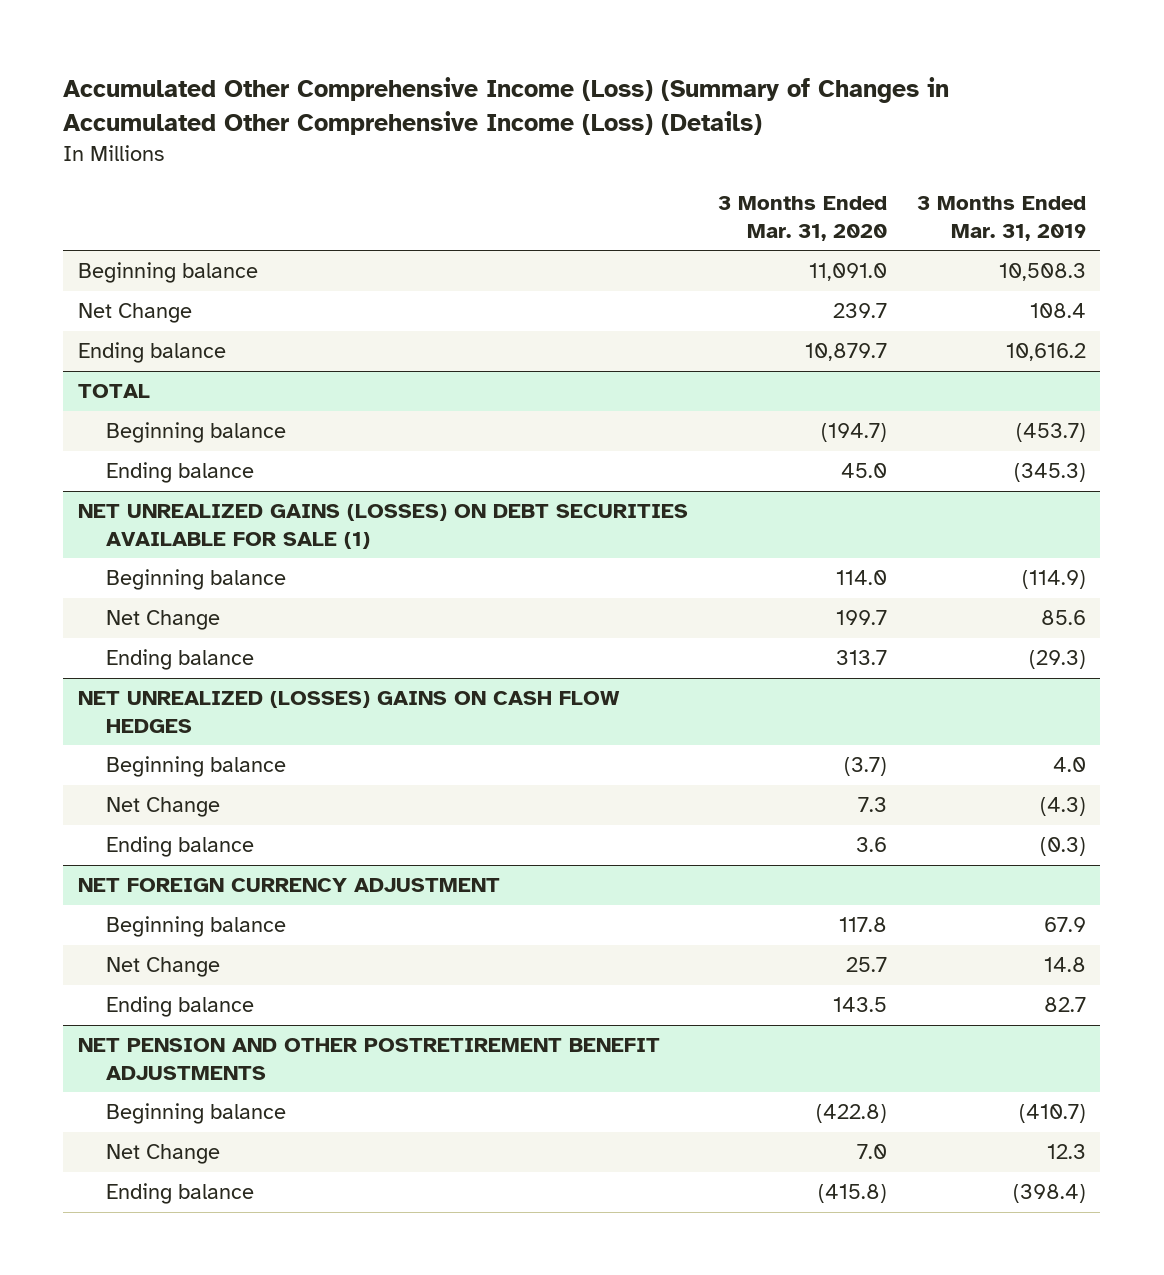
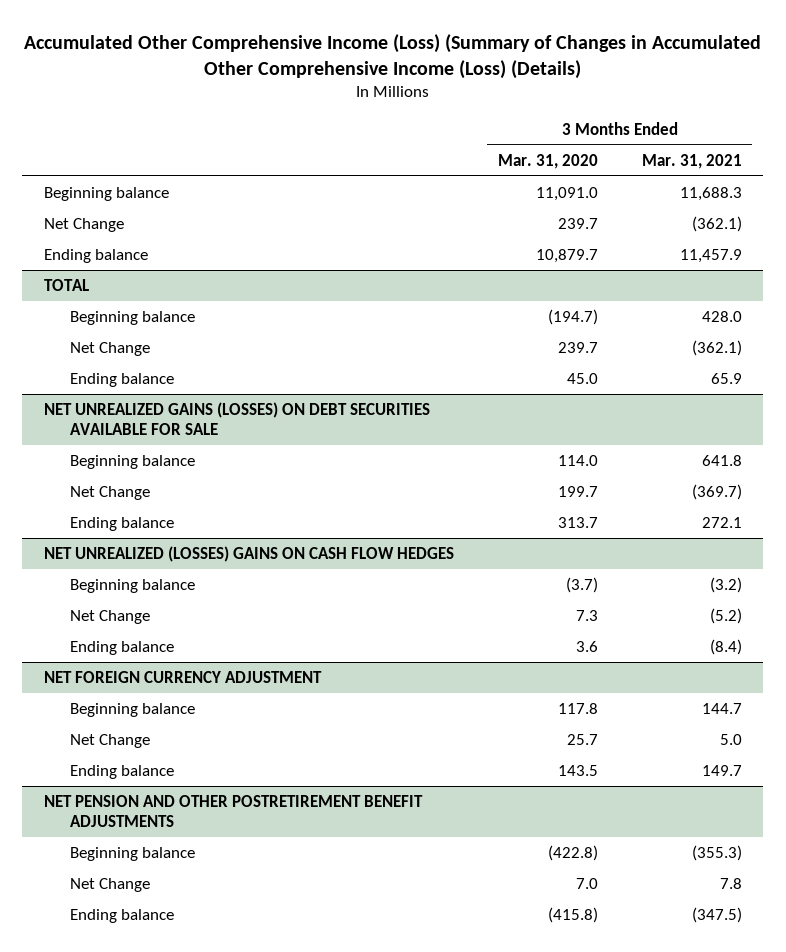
- | 3 Months Ended Mar. 31, 2020 | 3 Months Ended Mar. 31, 2019
+ | 3 Months Ended Mar. 31, 2020 | 3 Months Ended Mar. 31, 2021
@ TOTAL
+ Net Change | 239.7 | (362.1)
- NET UNREALIZED GAINS (LOSSES) ON DEBT SECURITIES AVAILABLE FOR SALE (1)
+ NET UNREALIZED GAINS (LOSSES) ON DEBT SECURITIES AVAILABLE FOR SALE

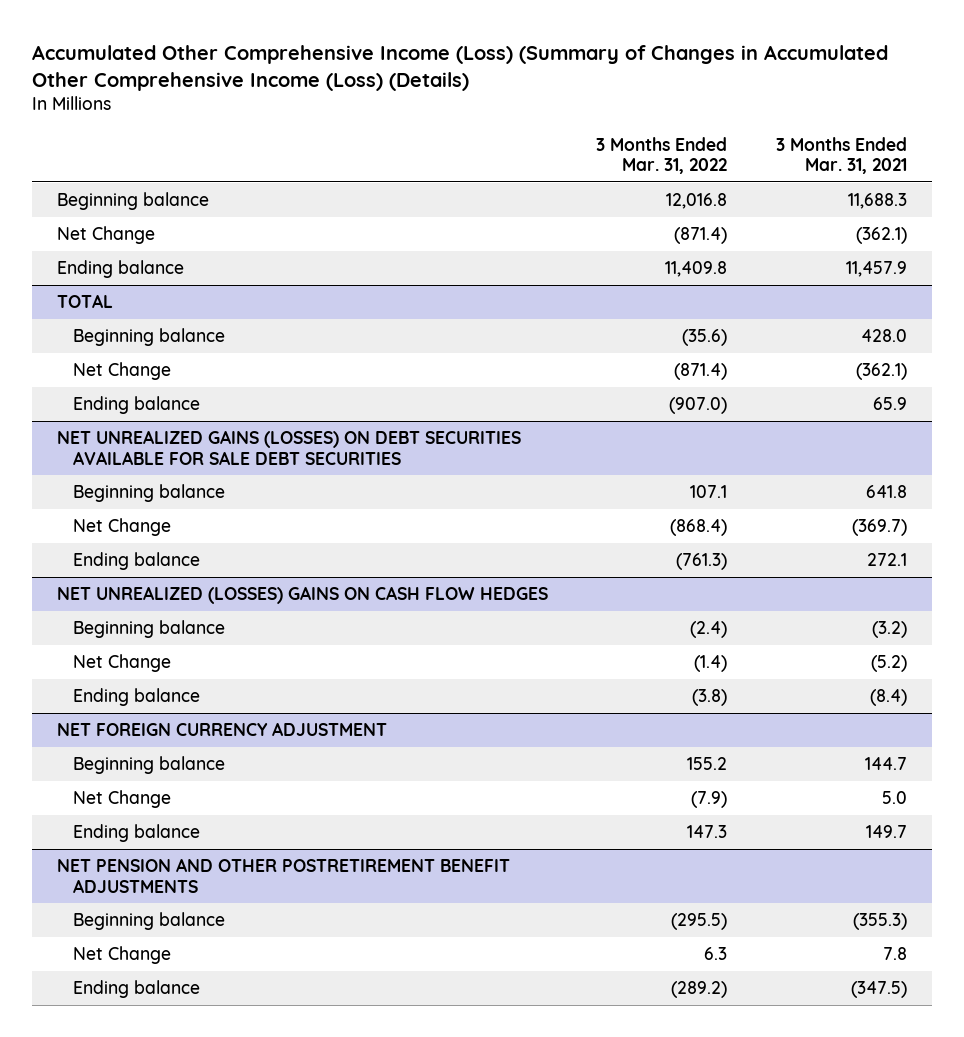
- | 3 Months Ended Mar. 31, 2020 | 3 Months Ended Mar. 31, 2021
+ | 3 Months Ended Mar. 31, 2022 | 3 Months Ended Mar. 31, 2021
- NET UNREALIZED GAINS (LOSSES) ON DEBT SECURITIES AVAILABLE FOR SALE
+ NET UNREALIZED GAINS (LOSSES) ON DEBT SECURITIES AVAILABLE FOR SALE DEBT SECURITIES

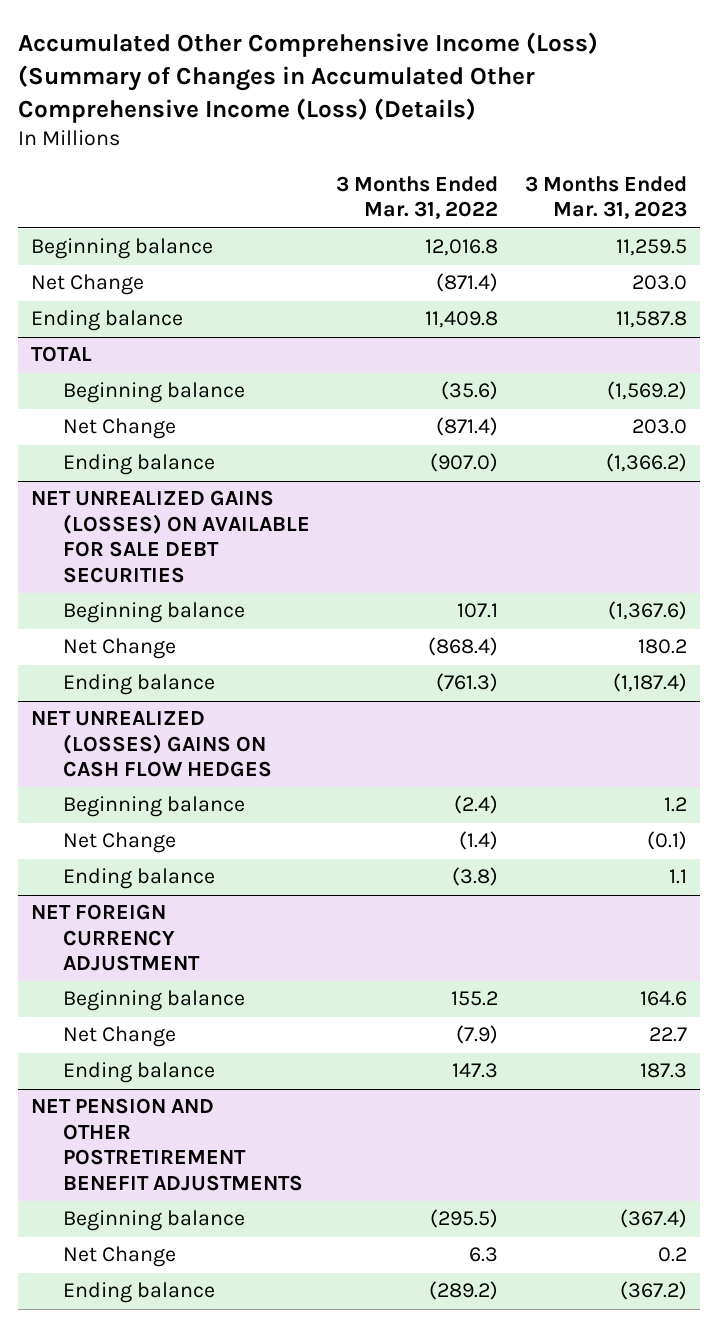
- | 3 Months Ended Mar. 31, 2022 | 3 Months Ended Mar. 31, 2021
+ | 3 Months Ended Mar. 31, 2022 | 3 Months Ended Mar. 31, 2023
- NET UNREALIZED GAINS (LOSSES) ON DEBT SECURITIES AVAILABLE FOR SALE DEBT SECURITIES
+ NET UNREALIZED GAINS (LOSSES) ON AVAILABLE FOR SALE DEBT SECURITIES

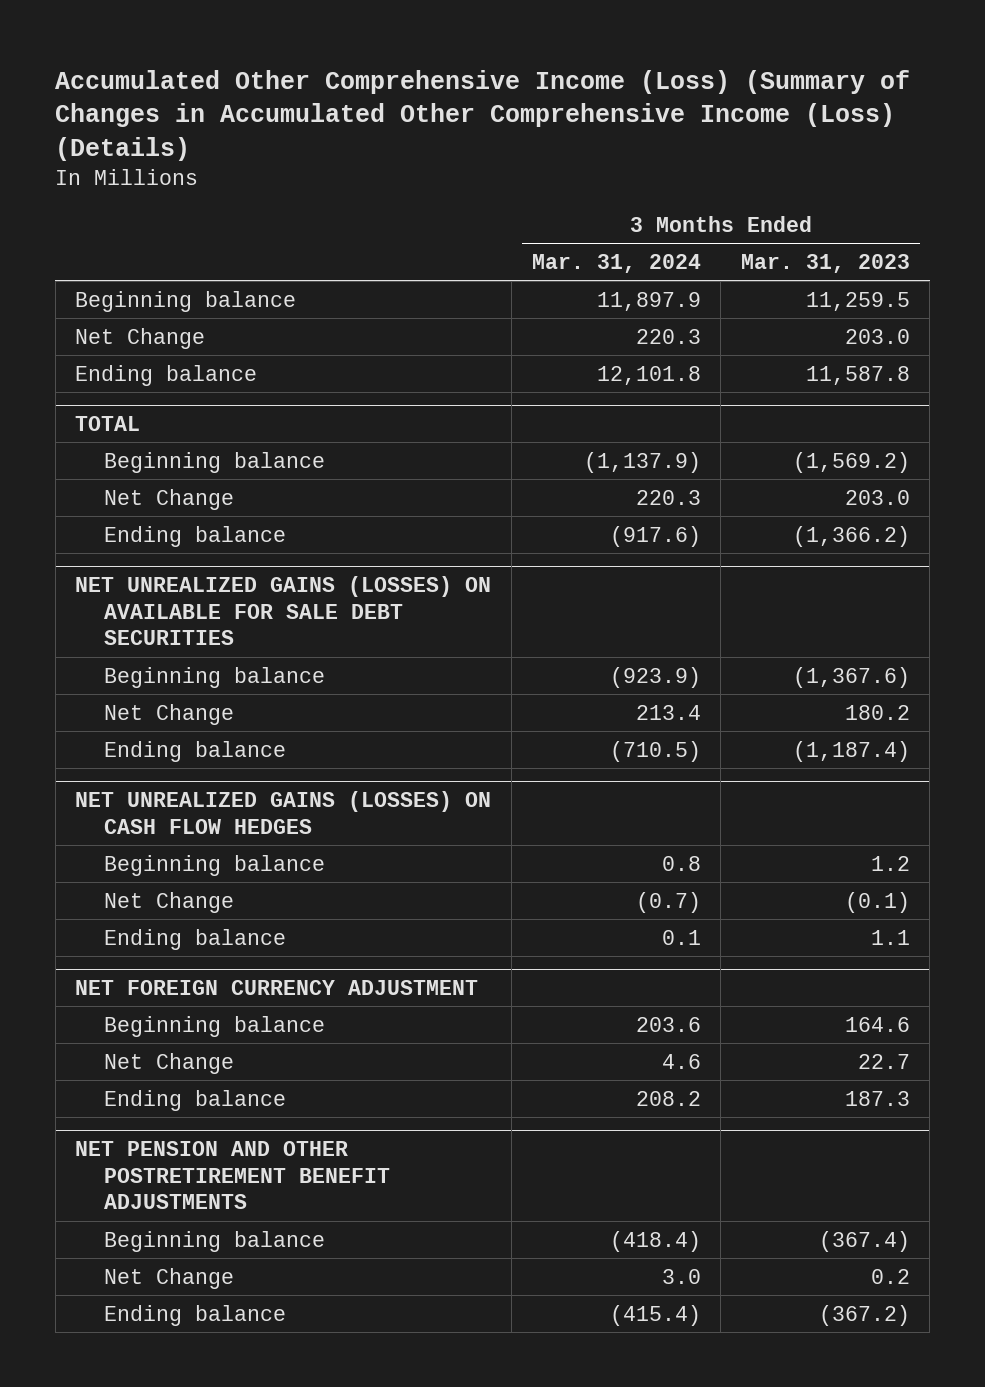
- | 3 Months Ended Mar. 31, 2022 | 3 Months Ended Mar. 31, 2023
+ | 3 Months Ended Mar. 31, 2024 | 3 Months Ended Mar. 31, 2023
- NET UNREALIZED (LOSSES) GAINS ON CASH FLOW HEDGES
+ NET UNREALIZED GAINS (LOSSES) ON CASH FLOW HEDGES

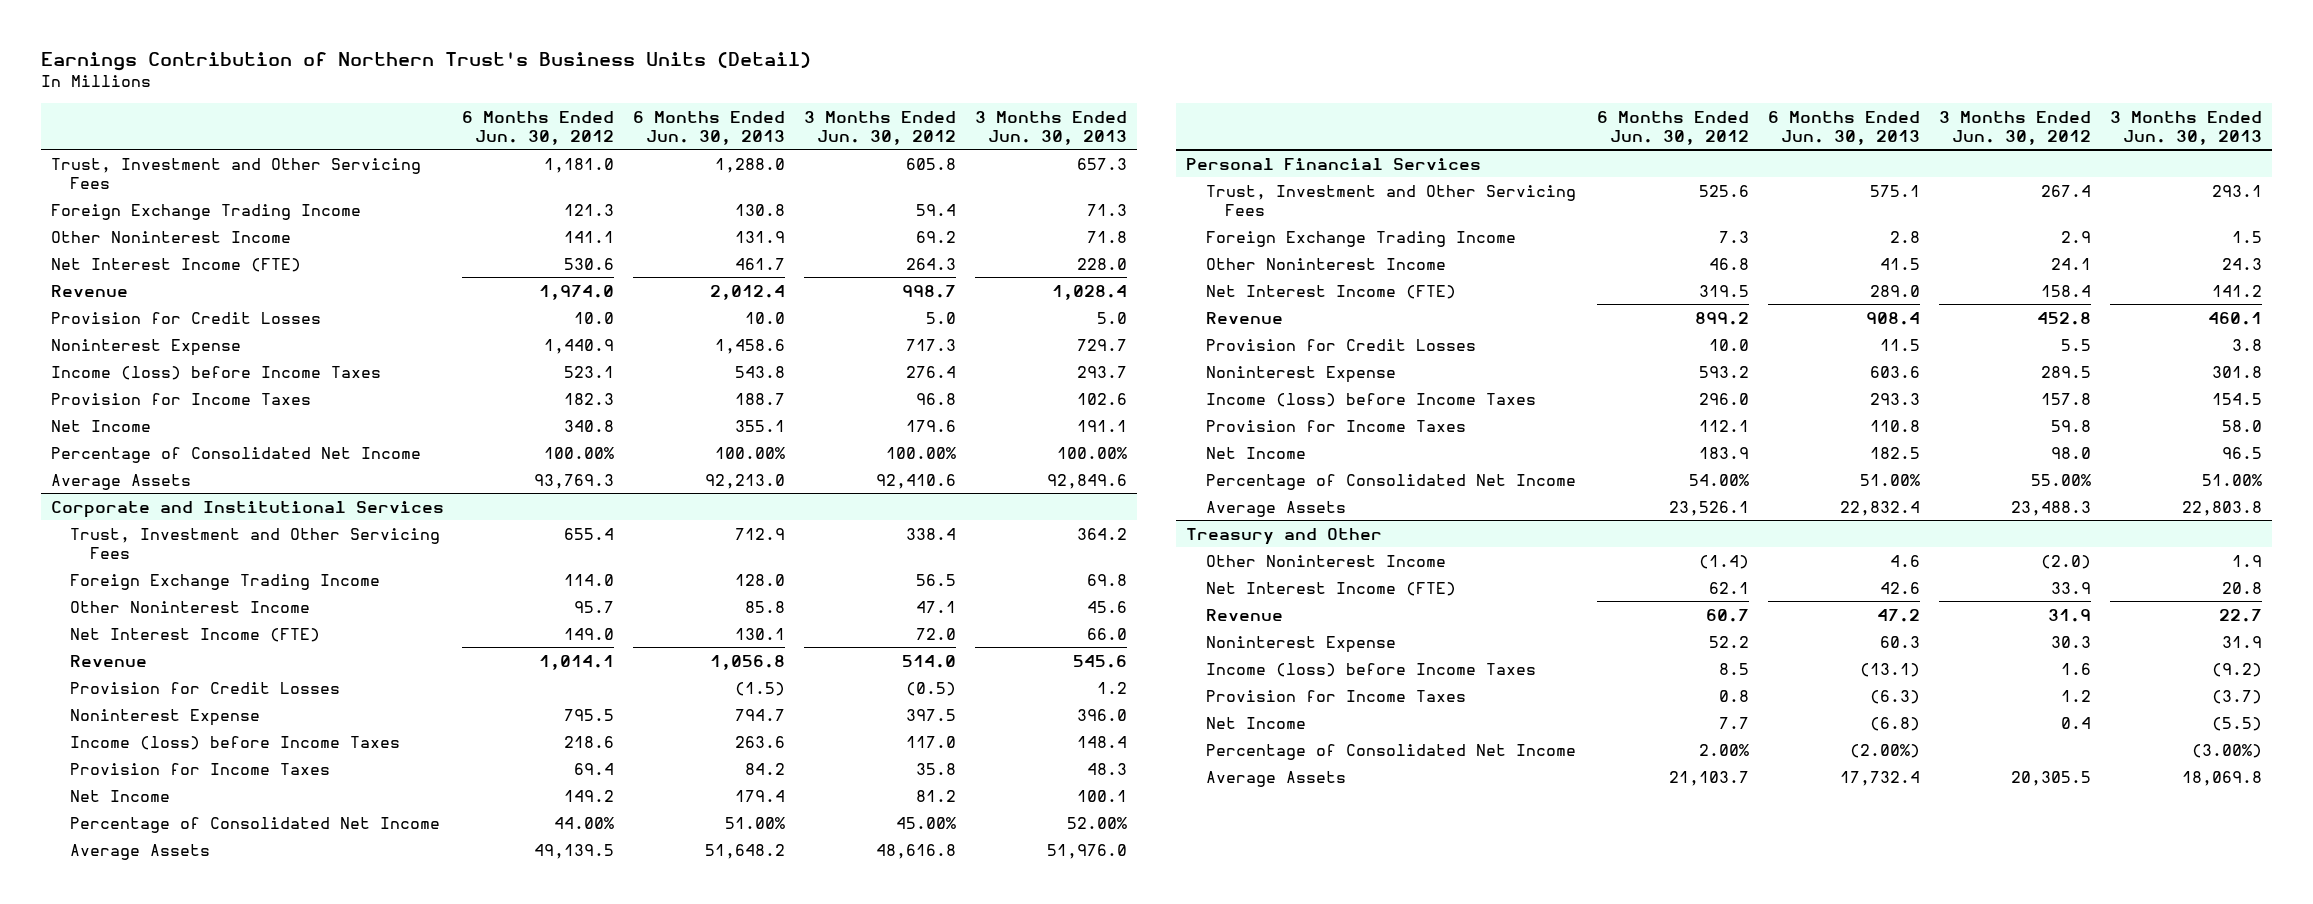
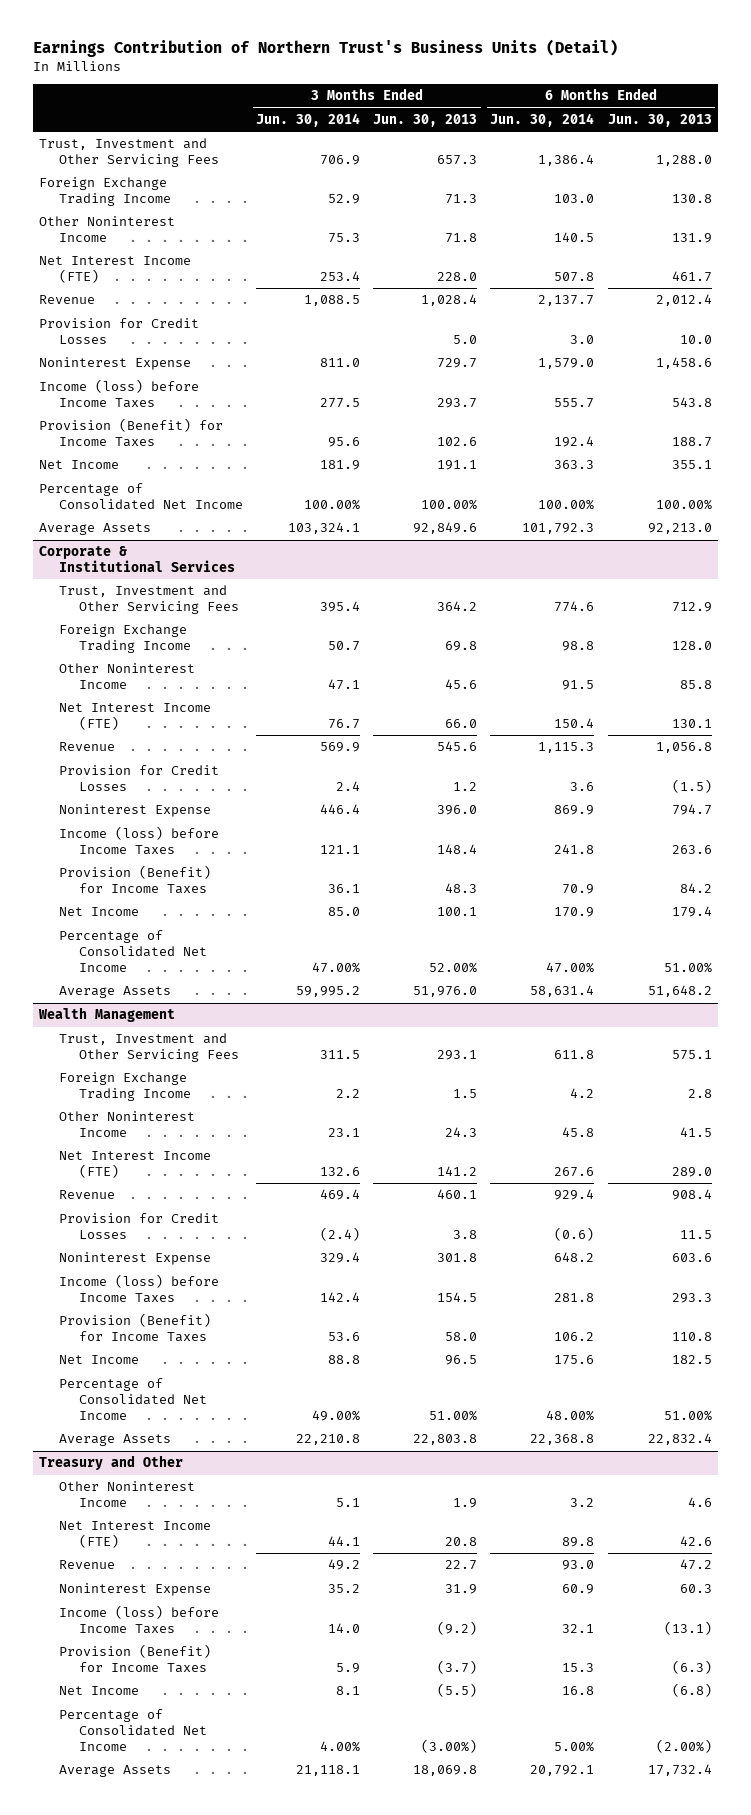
- | 6 Months Ended Jun. 30, 2012 | 6 Months Ended Jun. 30, 2013 | 3 Months Ended Jun. 30, 2012 | 3 Months Ended Jun. 30, 2013
+ | 3 Months Ended Jun. 30, 2014 | 3 Months Ended Jun. 30, 2013 | 6 Months Ended Jun. 30, 2014 | 6 Months Ended Jun. 30, 2013
- Provision for Income Taxes | 182.3 | 188.7 | 96.8 | 102.6
+ Provision (Benefit) for Income Taxes | 95.6 | 102.6 | 192.4 | 188.7
- Corporate and Institutional Services
+ Corporate & Institutional Services
- Provision for Income Taxes | 69.4 | 84.2 | 35.8 | 48.3
+ Provision (Benefit) for Income Taxes | 36.1 | 48.3 | 70.9 | 84.2
- Personal Financial Services
+ Wealth Management
- Provision for Income Taxes | 112.1 | 110.8 | 59.8 | 58.0
+ Provision (Benefit) for Income Taxes | 53.6 | 58.0 | 106.2 | 110.8
@ Treasury and Other
- Provision for Income Taxes | 0.8 | (6.3) | 1.2 | (3.7)
+ Provision (Benefit) for Income Taxes | 5.9 | (3.7) | 15.3 | (6.3)

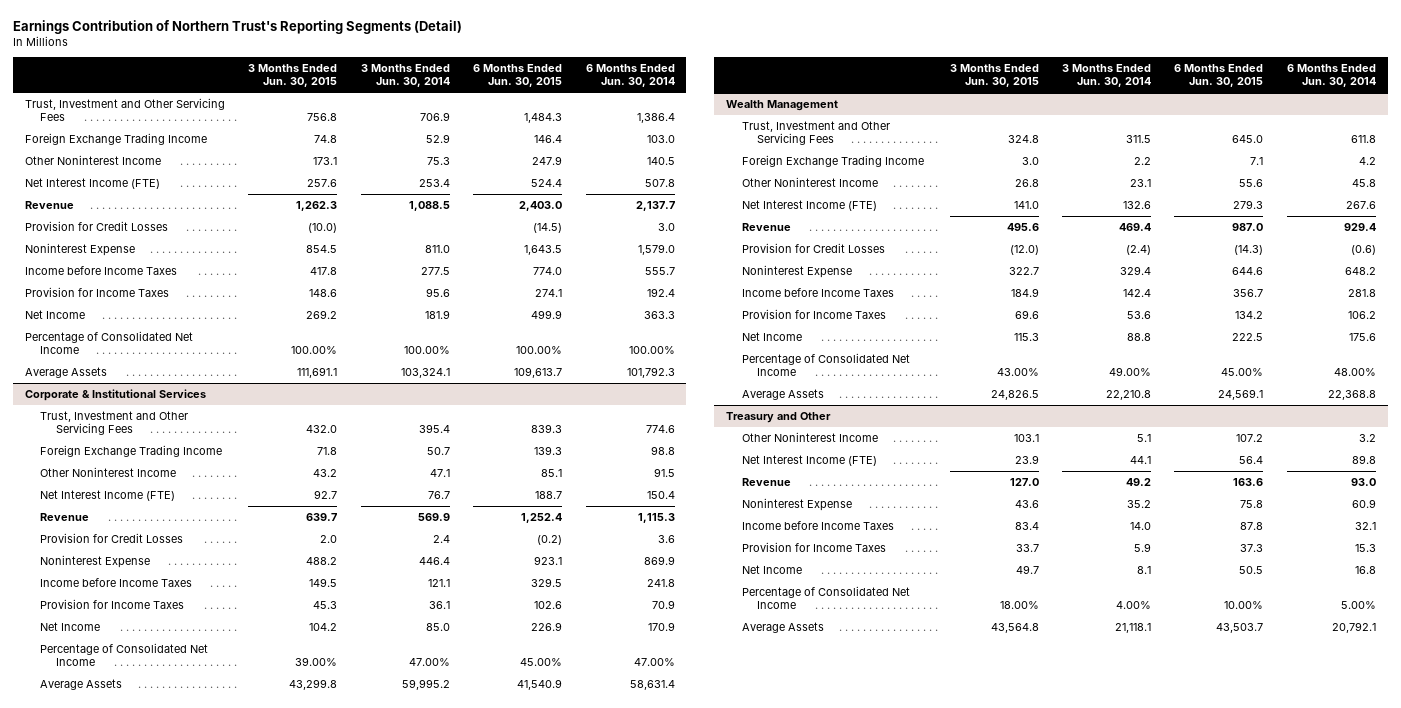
- Earnings Contribution of Northern Trust's Business Units (Detail)
+ Earnings Contribution of Northern Trust's Reporting Segments (Detail)
- | 3 Months Ended Jun. 30, 2014 | 3 Months Ended Jun. 30, 2013 | 6 Months Ended Jun. 30, 2014 | 6 Months Ended Jun. 30, 2013
+ | 3 Months Ended Jun. 30, 2015 | 3 Months Ended Jun. 30, 2014 | 6 Months Ended Jun. 30, 2015 | 6 Months Ended Jun. 30, 2014
- Income (loss) before Income Taxes | 277.5 | 293.7 | 555.7 | 543.8
- Provision (Benefit) for Income Taxes | 95.6 | 102.6 | 192.4 | 188.7
+ Income before Income Taxes | 417.8 | 277.5 | 774.0 | 555.7
+ Provision for Income Taxes | 148.6 | 95.6 | 274.1 | 192.4
@ Corporate & Institutional Services
- Income (loss) before Income Taxes | 121.1 | 148.4 | 241.8 | 263.6
- Provision (Benefit) for Income Taxes | 36.1 | 48.3 | 70.9 | 84.2
+ Income before Income Taxes | 149.5 | 121.1 | 329.5 | 241.8
+ Provision for Income Taxes | 45.3 | 36.1 | 102.6 | 70.9
@ Wealth Management
- Income (loss) before Income Taxes | 142.4 | 154.5 | 281.8 | 293.3
- Provision (Benefit) for Income Taxes | 53.6 | 58.0 | 106.2 | 110.8
+ Income before Income Taxes | 184.9 | 142.4 | 356.7 | 281.8
+ Provision for Income Taxes | 69.6 | 53.6 | 134.2 | 106.2
@ Treasury and Other
- Income (loss) before Income Taxes | 14.0 | (9.2) | 32.1 | (13.1)
- Provision (Benefit) for Income Taxes | 5.9 | (3.7) | 15.3 | (6.3)
+ Income before Income Taxes | 83.4 | 14.0 | 87.8 | 32.1
+ Provision for Income Taxes | 33.7 | 5.9 | 37.3 | 15.3

